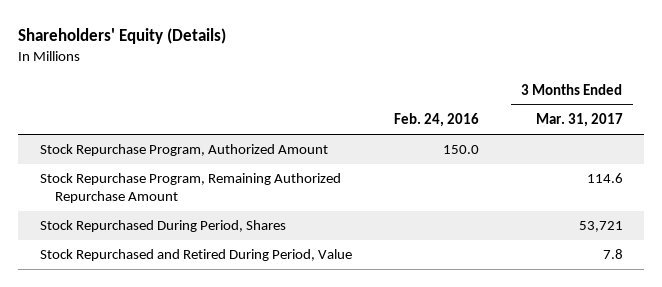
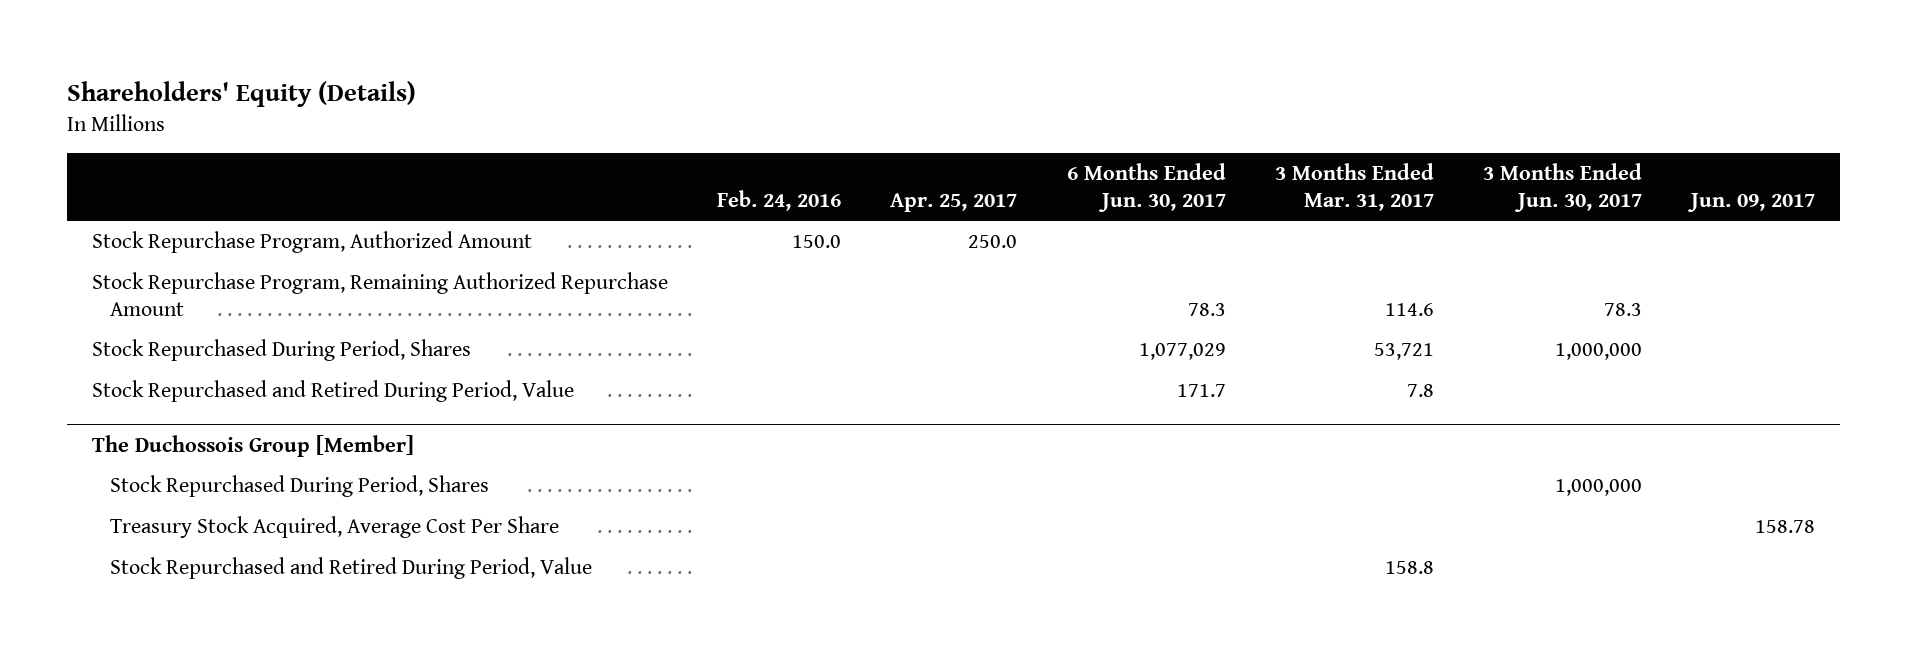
- | Feb. 24, 2016 | 3 Months Ended Mar. 31, 2017
+ | Feb. 24, 2016 | Apr. 25, 2017 | 6 Months Ended Jun. 30, 2017 | 3 Months Ended Mar. 31, 2017 | 3 Months Ended Jun. 30, 2017 | Jun. 09, 2017
+ The Duchossois Group [Member]
+ Stock Repurchased During Period, Shares | | | | | 1,000,000 |
+ Treasury Stock Acquired, Average Cost Per Share | | | | | | 158.78
+ Stock Repurchased and Retired During Period, Value | | | | 158.8 | |

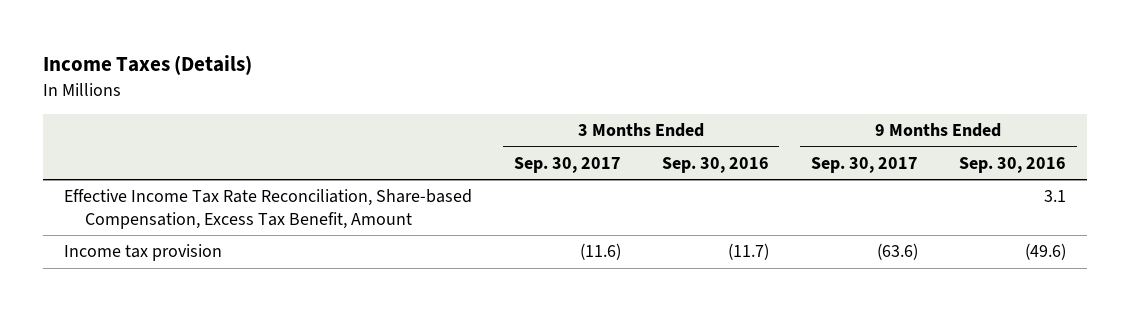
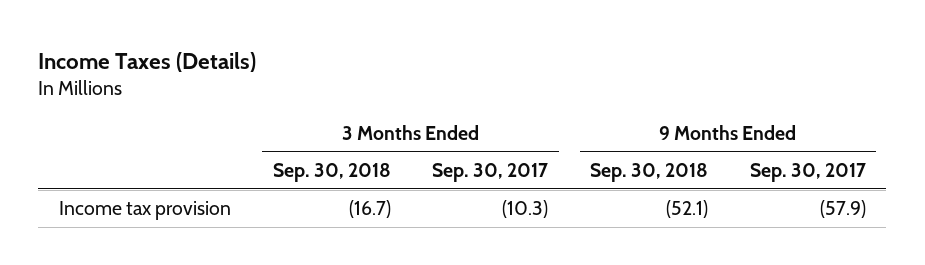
- | 3 Months Ended Sep. 30, 2017 | 3 Months Ended Sep. 30, 2016 | 9 Months Ended Sep. 30, 2017 | 9 Months Ended Sep. 30, 2016
+ | 3 Months Ended Sep. 30, 2018 | 3 Months Ended Sep. 30, 2017 | 9 Months Ended Sep. 30, 2018 | 9 Months Ended Sep. 30, 2017
- Effective Income Tax Rate Reconciliation, Share-based Compensation, Excess Tax Benefit, Amount | | | | 3.1
- Income tax provision | (11.6) | (11.7) | (63.6) | (49.6)
+ Income tax provision | (16.7) | (10.3) | (52.1) | (57.9)

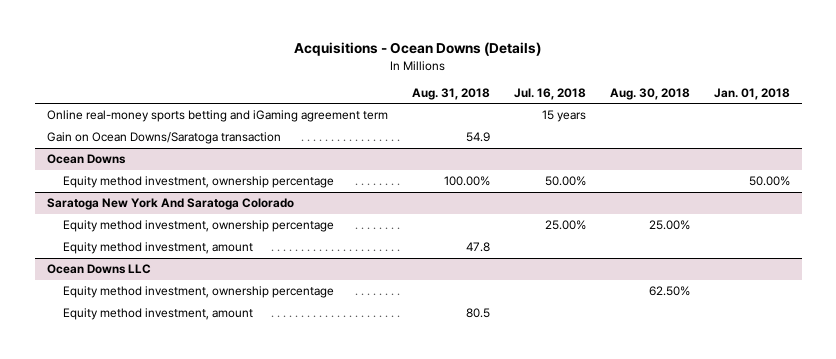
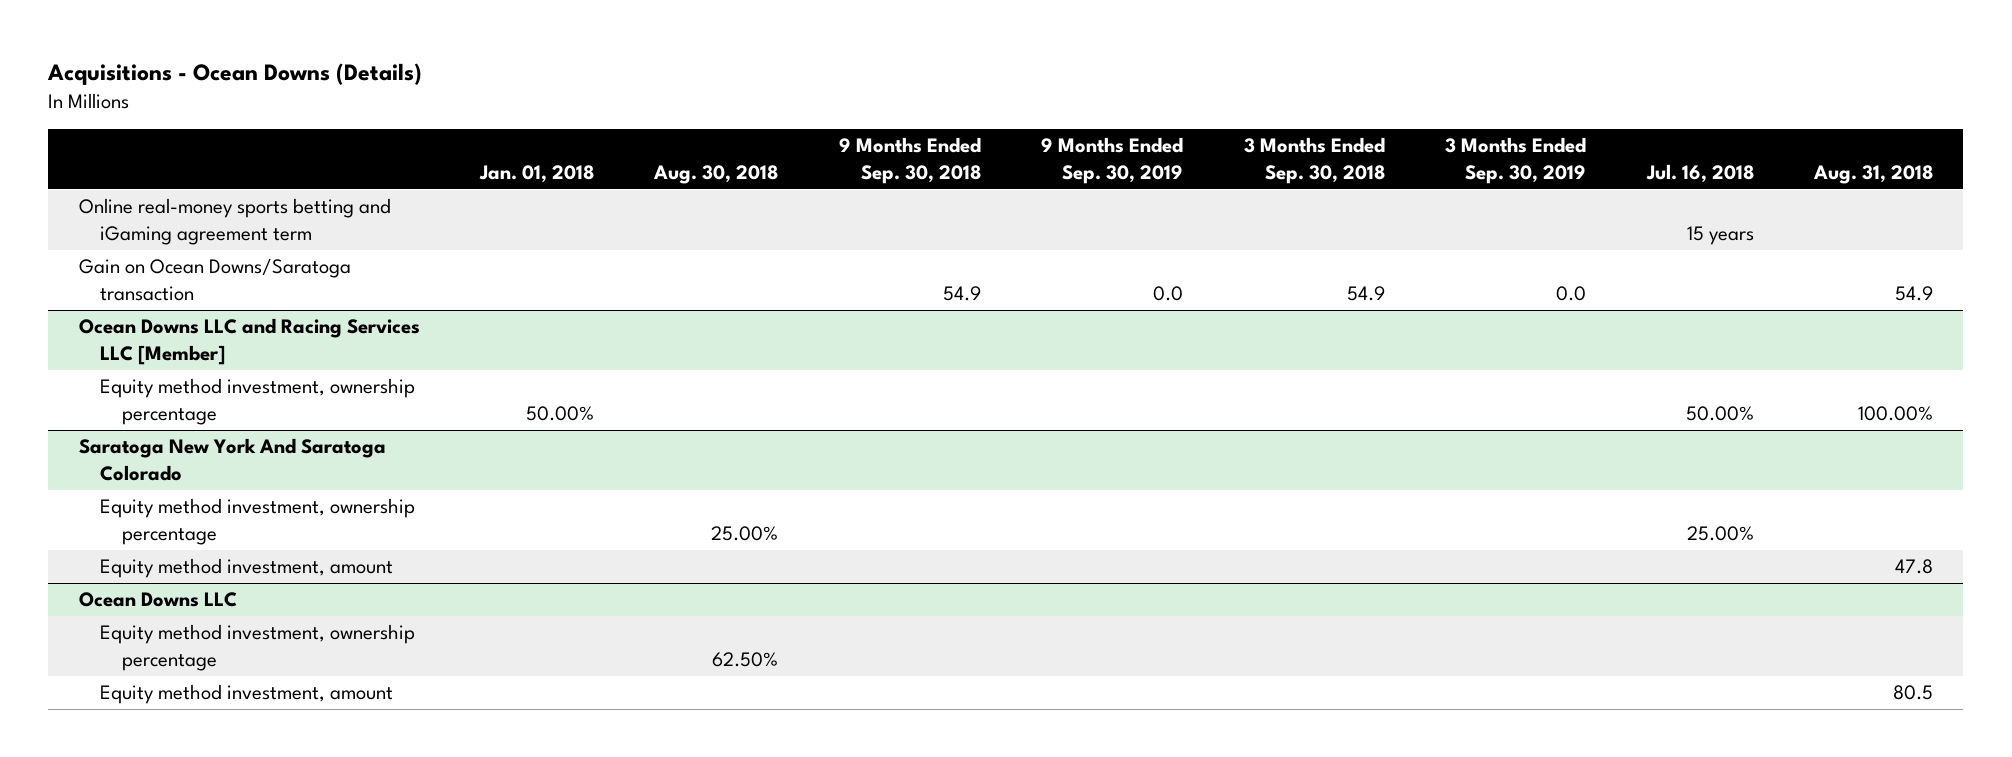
- | Aug. 31, 2018 | Jul. 16, 2018 | Aug. 30, 2018 | Jan. 01, 2018
+ | Jan. 01, 2018 | Aug. 30, 2018 | 9 Months Ended Sep. 30, 2018 | 9 Months Ended Sep. 30, 2019 | 3 Months Ended Sep. 30, 2018 | 3 Months Ended Sep. 30, 2019 | Jul. 16, 2018 | Aug. 31, 2018
- Ocean Downs
+ Ocean Downs LLC and Racing Services LLC [Member]

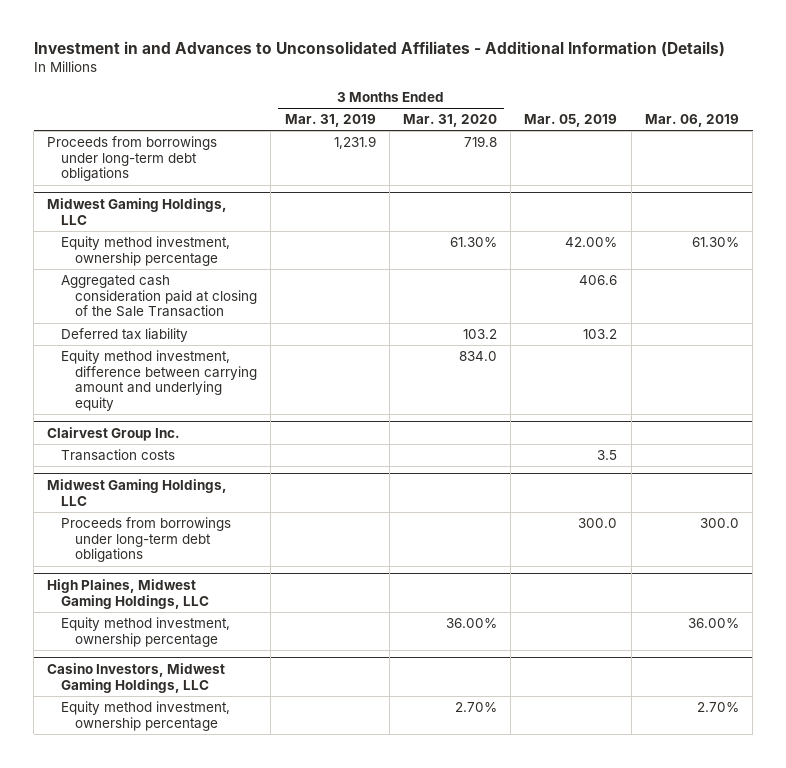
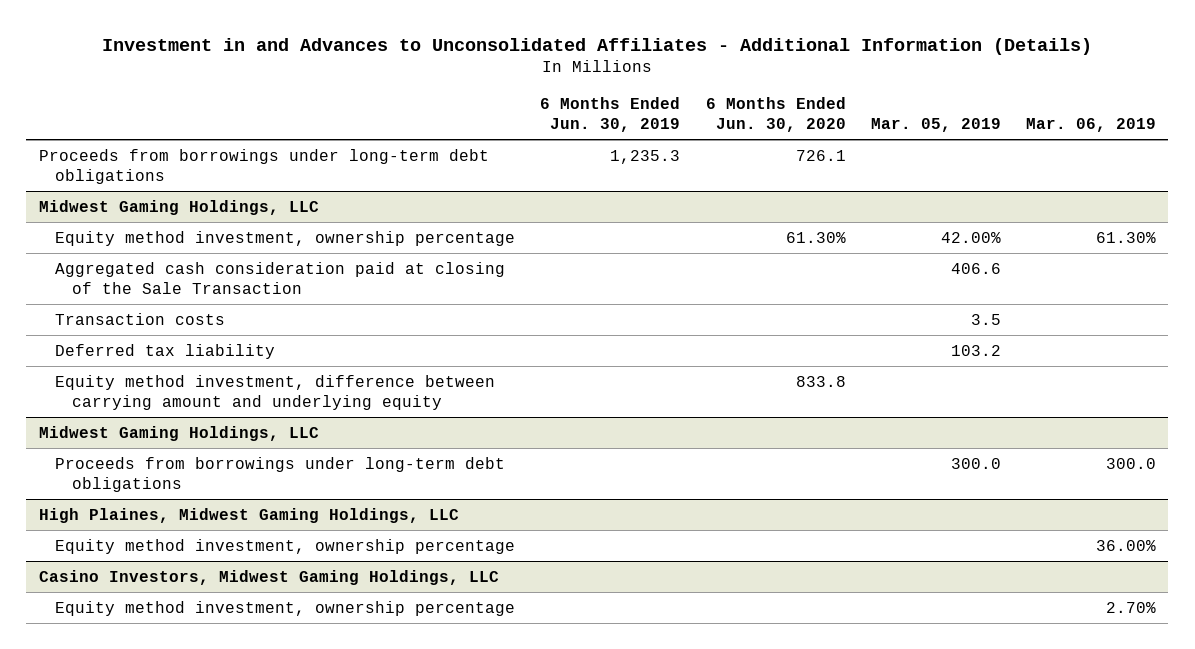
- | 3 Months Ended Mar. 31, 2019 | 3 Months Ended Mar. 31, 2020 | Mar. 05, 2019 | Mar. 06, 2019
+ | 6 Months Ended Jun. 30, 2019 | 6 Months Ended Jun. 30, 2020 | Mar. 05, 2019 | Mar. 06, 2019
@ Midwest Gaming Holdings, LLC
+ Transaction costs | | | 3.5 |
- Clairvest Group Inc.
- Transaction costs | | | 3.5 |

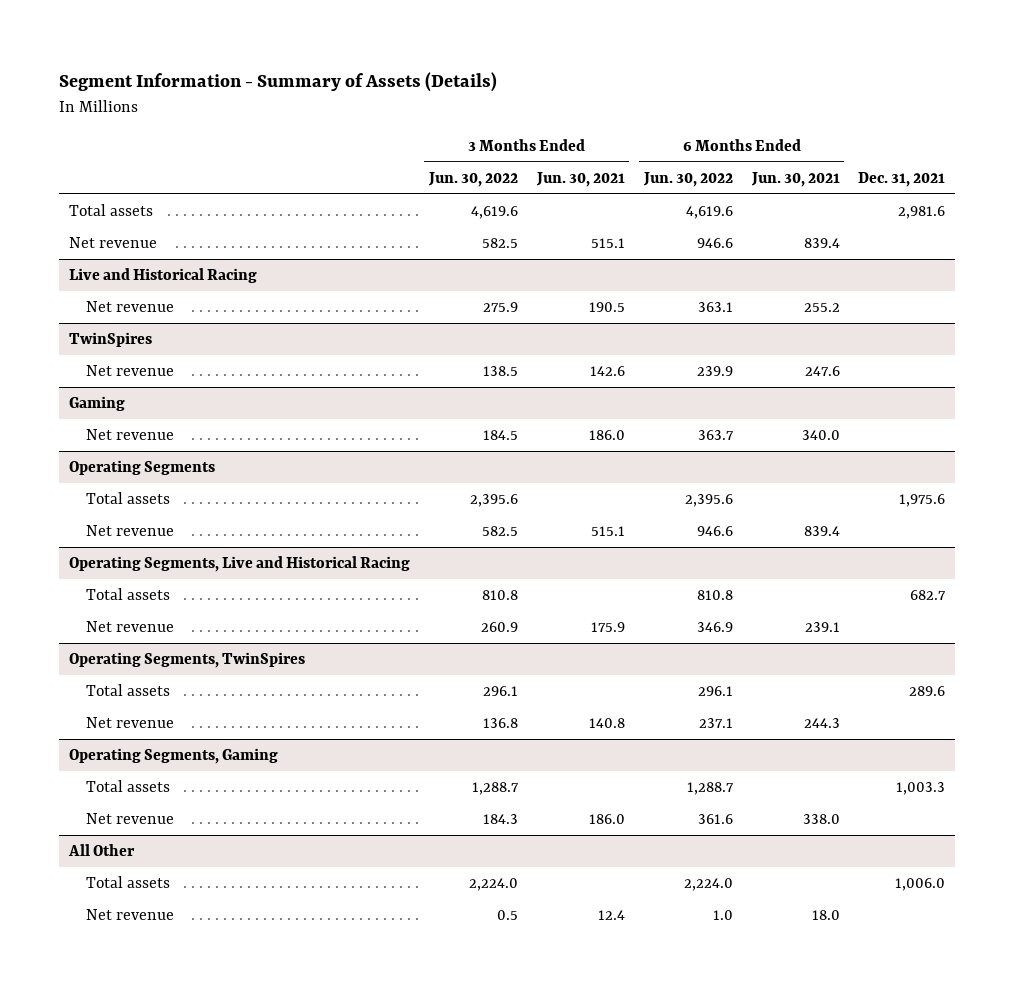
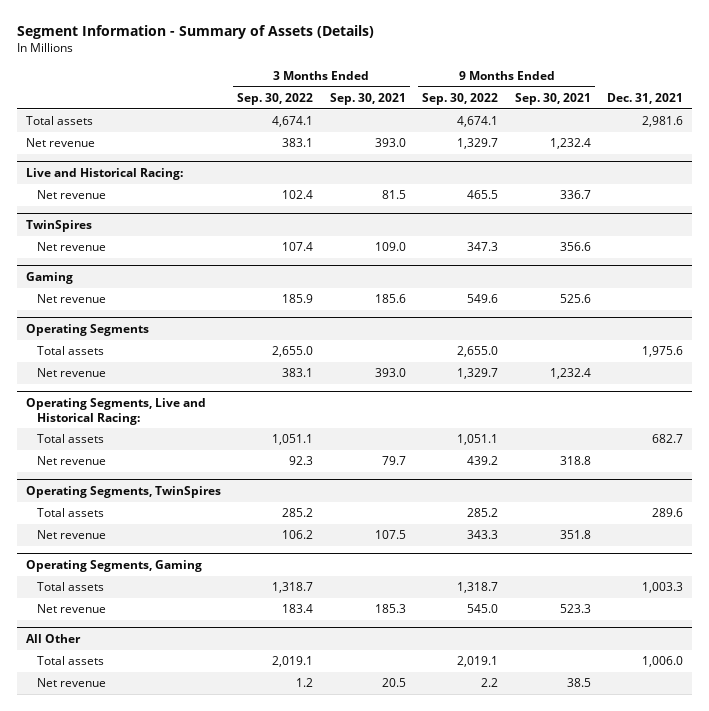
- | 3 Months Ended Jun. 30, 2022 | 3 Months Ended Jun. 30, 2021 | 6 Months Ended Jun. 30, 2022 | 6 Months Ended Jun. 30, 2021 | Dec. 31, 2021
+ | 3 Months Ended Sep. 30, 2022 | 3 Months Ended Sep. 30, 2021 | 9 Months Ended Sep. 30, 2022 | 9 Months Ended Sep. 30, 2021 | Dec. 31, 2021
- Live and Historical Racing
+ Live and Historical Racing:
- Operating Segments, Live and Historical Racing
+ Operating Segments, Live and Historical Racing:

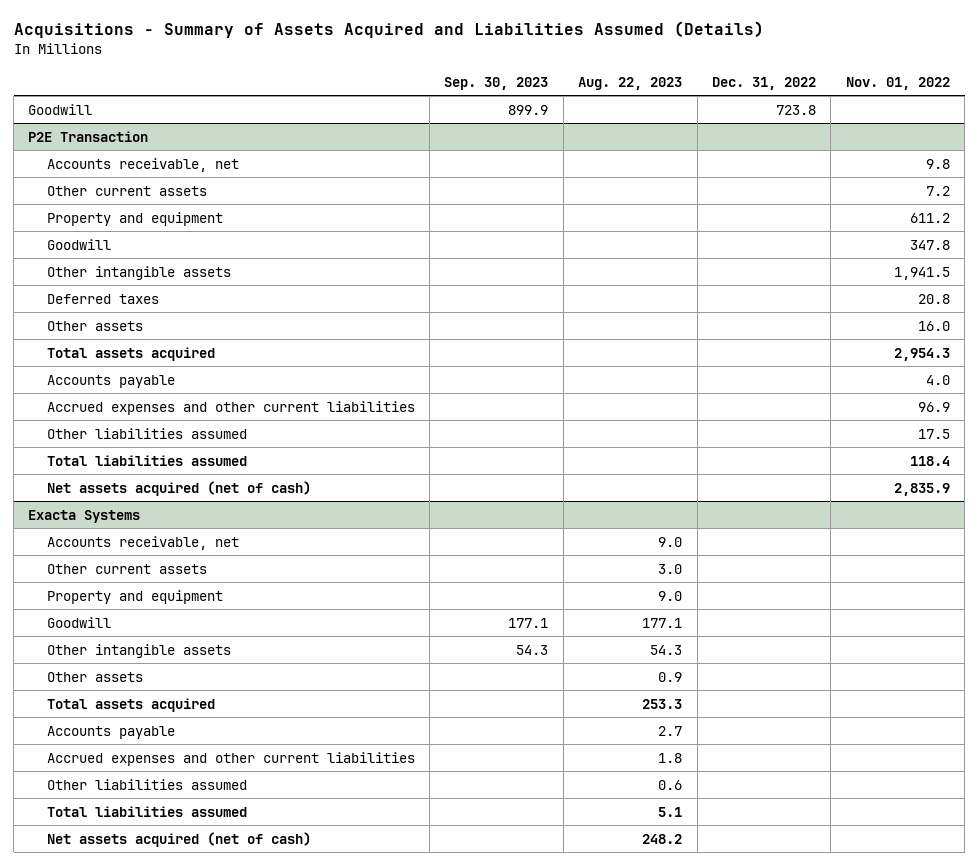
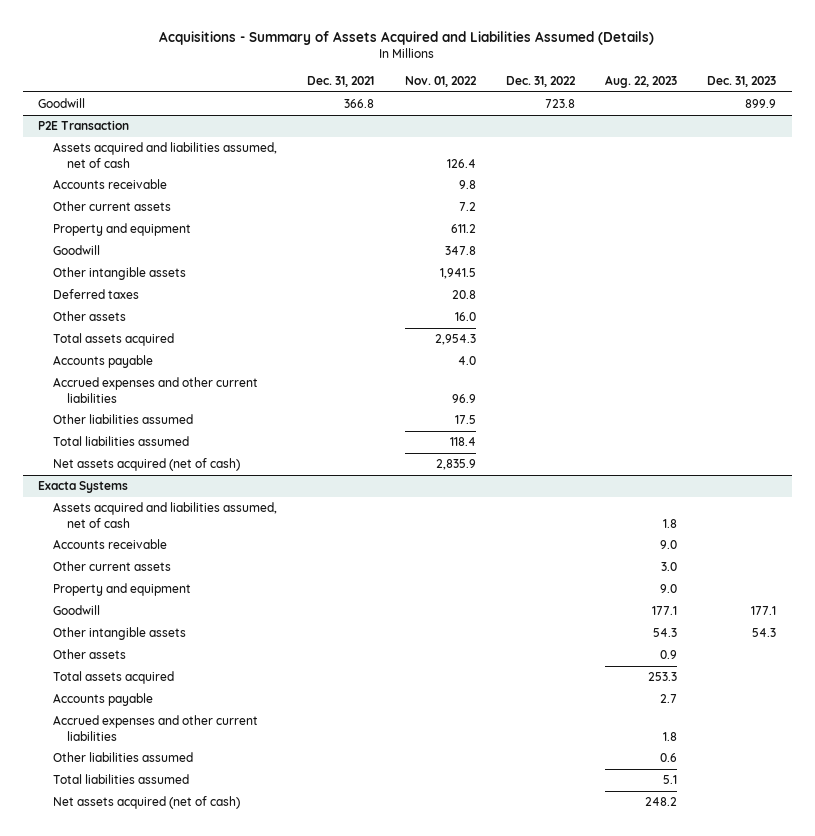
- | Sep. 30, 2023 | Aug. 22, 2023 | Dec. 31, 2022 | Nov. 01, 2022
+ | Dec. 31, 2021 | Nov. 01, 2022 | Dec. 31, 2022 | Aug. 22, 2023 | Dec. 31, 2023
@ P2E Transaction
- Accounts receivable, net | | | | 9.8
+ Assets acquired and liabilities assumed, net of cash | | 126.4 | | |
+ Accounts receivable | | 9.8 | | |
@ Exacta Systems
- Accounts receivable, net | | 9.0 | |
+ Assets acquired and liabilities assumed, net of cash | | | | 1.8 |
+ Accounts receivable | | | | 9.0 |

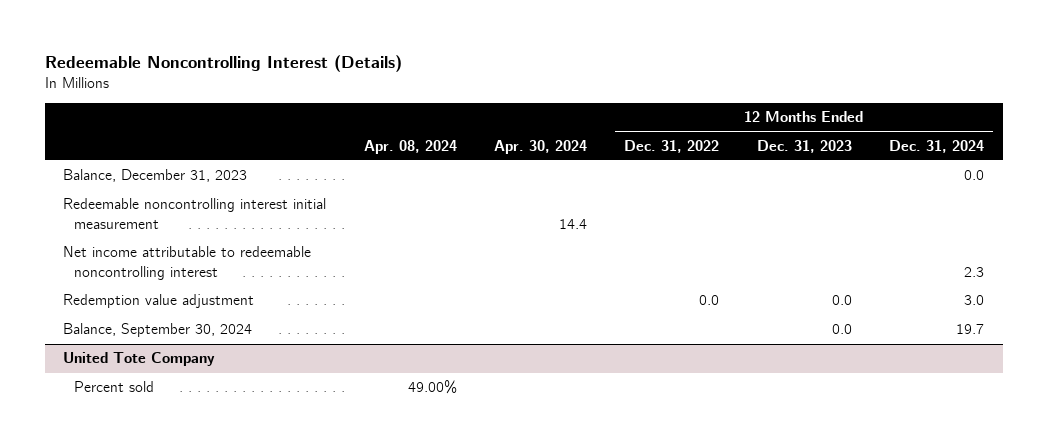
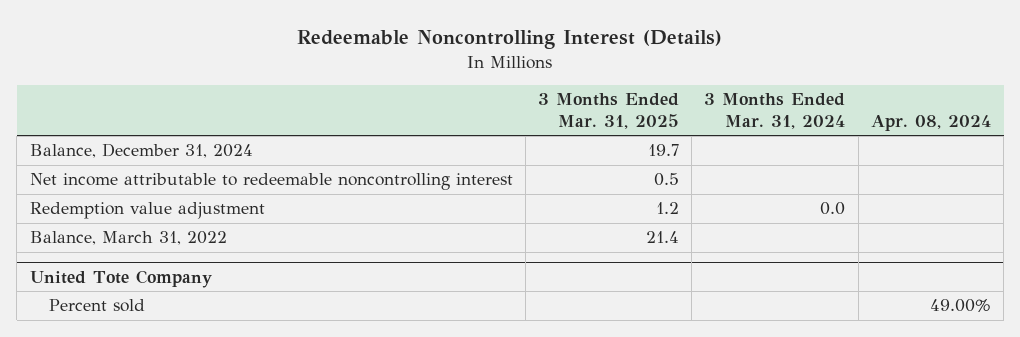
- | Apr. 08, 2024 | Apr. 30, 2024 | 12 Months Ended Dec. 31, 2022 | 12 Months Ended Dec. 31, 2023 | 12 Months Ended Dec. 31, 2024
+ | 3 Months Ended Mar. 31, 2025 | 3 Months Ended Mar. 31, 2024 | Apr. 08, 2024
- Balance, December 31, 2023 | | | | | 0.0
- Redeemable noncontrolling interest initial measurement | | 14.4 | | |
+ Balance, December 31, 2024 | 19.7 | |
- Balance, September 30, 2024 | | | | 0.0 | 19.7
+ Balance, March 31, 2022 | 21.4 | |

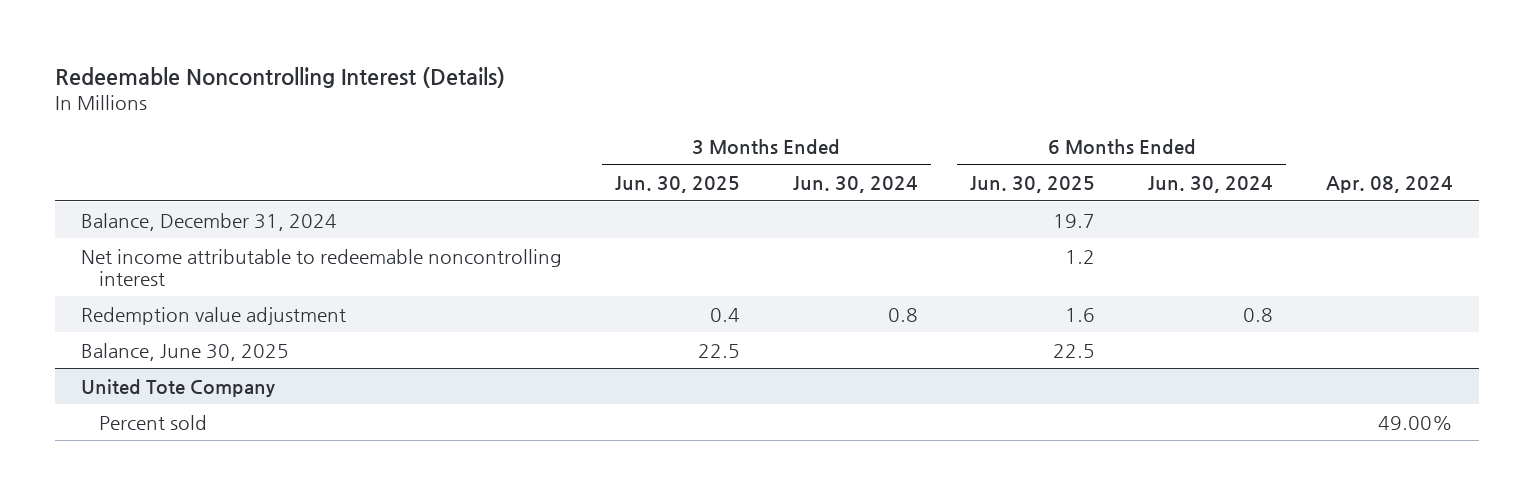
- | 3 Months Ended Mar. 31, 2025 | 3 Months Ended Mar. 31, 2024 | Apr. 08, 2024
+ | 3 Months Ended Jun. 30, 2025 | 3 Months Ended Jun. 30, 2024 | 6 Months Ended Jun. 30, 2025 | 6 Months Ended Jun. 30, 2024 | Apr. 08, 2024
- Balance, March 31, 2022 | 21.4 | |
+ Balance, June 30, 2025 | 22.5 | | 22.5 | |

